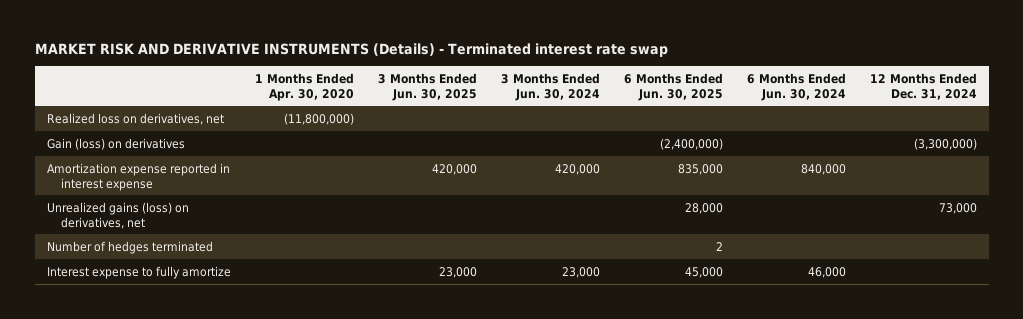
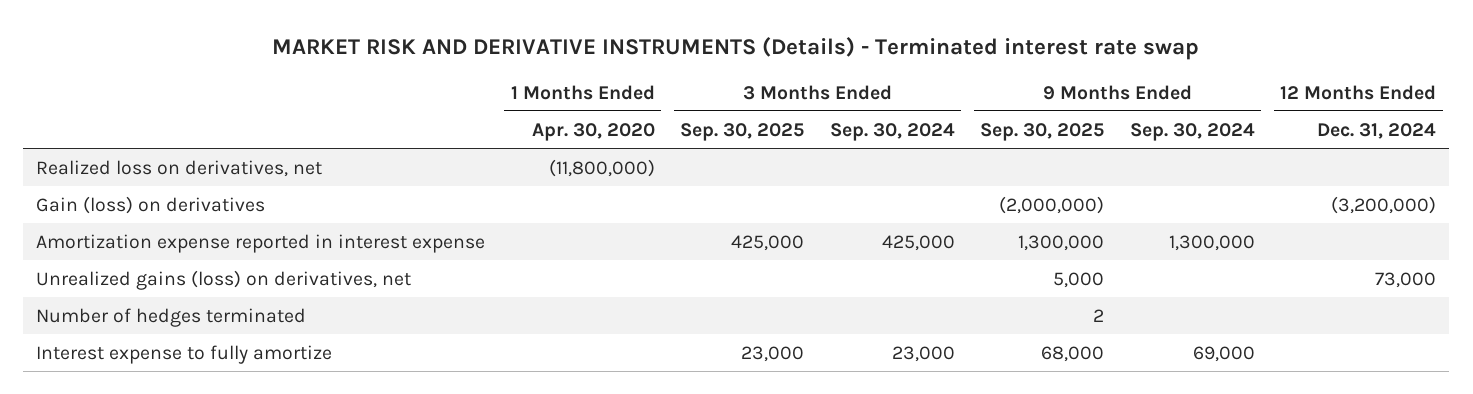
- | 1 Months Ended Apr. 30, 2020 | 3 Months Ended Jun. 30, 2025 | 3 Months Ended Jun. 30, 2024 | 6 Months Ended Jun. 30, 2025 | 6 Months Ended Jun. 30, 2024 | 12 Months Ended Dec. 31, 2024
+ | 1 Months Ended Apr. 30, 2020 | 3 Months Ended Sep. 30, 2025 | 3 Months Ended Sep. 30, 2024 | 9 Months Ended Sep. 30, 2025 | 9 Months Ended Sep. 30, 2024 | 12 Months Ended Dec. 31, 2024
- Gain (loss) on derivatives | | | | (2,400,000) | | (3,300,000)
+ Gain (loss) on derivatives | | | | (2,000,000) | | (3,200,000)

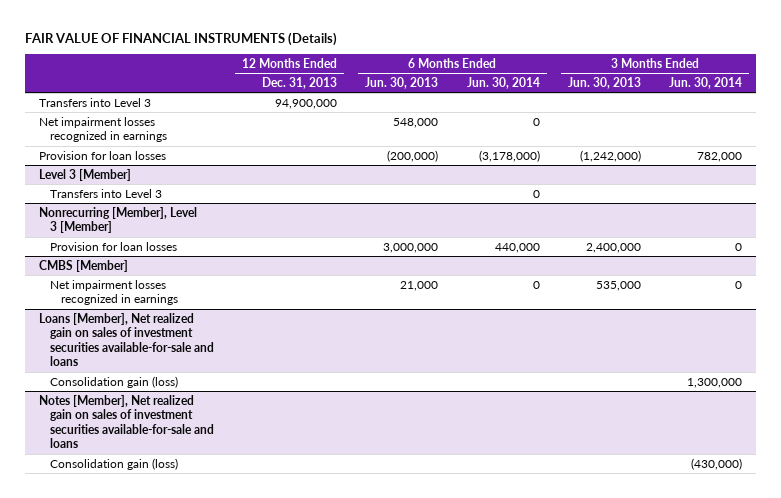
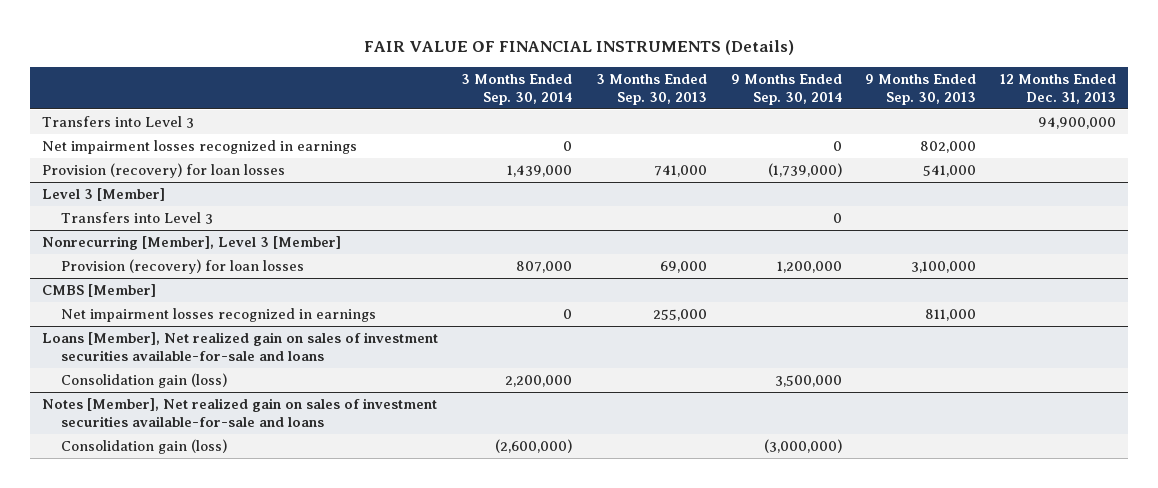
- | 12 Months Ended Dec. 31, 2013 | 6 Months Ended Jun. 30, 2013 | 6 Months Ended Jun. 30, 2014 | 3 Months Ended Jun. 30, 2013 | 3 Months Ended Jun. 30, 2014
+ | 3 Months Ended Sep. 30, 2014 | 3 Months Ended Sep. 30, 2013 | 9 Months Ended Sep. 30, 2014 | 9 Months Ended Sep. 30, 2013 | 12 Months Ended Dec. 31, 2013
- Provision for loan losses | | (200,000) | (3,178,000) | (1,242,000) | 782,000
+ Provision (recovery) for loan losses | 1,439,000 | 741,000 | (1,739,000) | 541,000 |
@ Nonrecurring [Member], Level 3 [Member]
- Provision for loan losses | | 3,000,000 | 440,000 | 2,400,000 | 0
+ Provision (recovery) for loan losses | 807,000 | 69,000 | 1,200,000 | 3,100,000 |

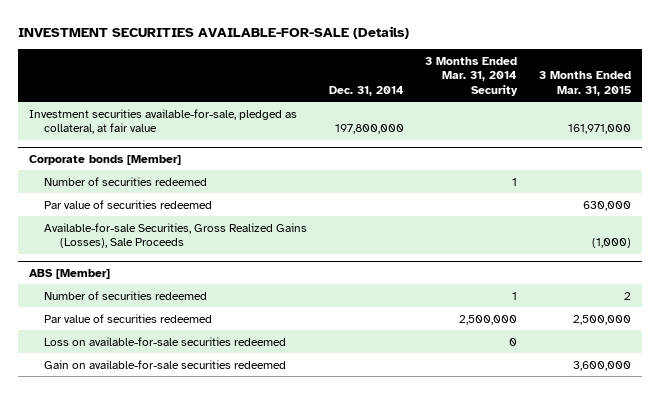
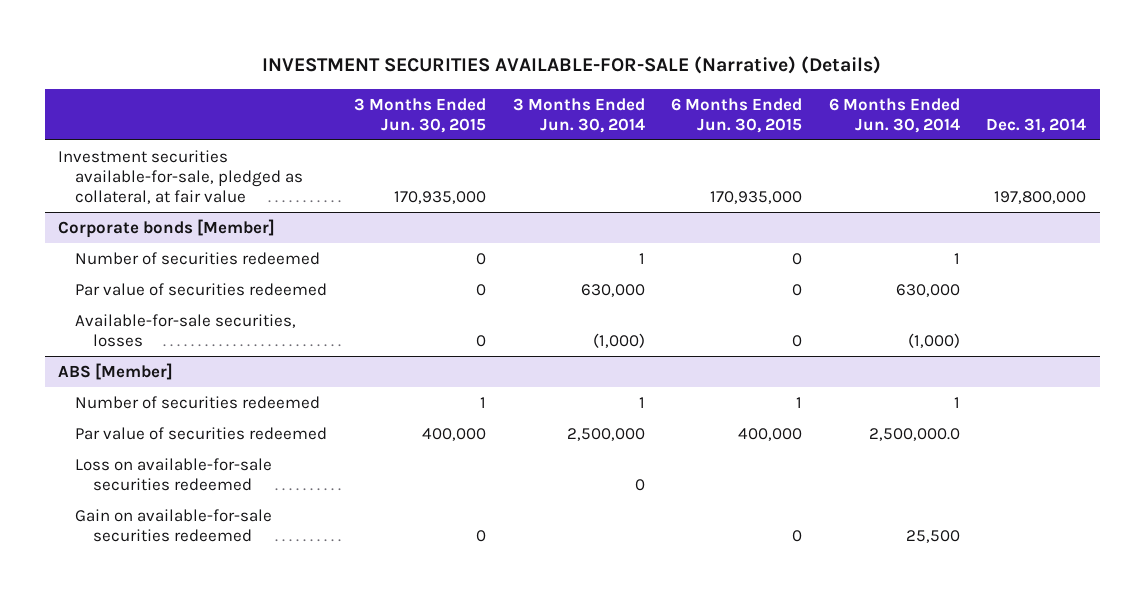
- INVESTMENT SECURITIES AVAILABLE-FOR-SALE (Details)
+ INVESTMENT SECURITIES AVAILABLE-FOR-SALE (Narrative) (Details)
- | Dec. 31, 2014 | 3 Months Ended Mar. 31, 2014 Security | 3 Months Ended Mar. 31, 2015
+ | 3 Months Ended Jun. 30, 2015 | 3 Months Ended Jun. 30, 2014 | 6 Months Ended Jun. 30, 2015 | 6 Months Ended Jun. 30, 2014 | Dec. 31, 2014
@ Corporate bonds [Member]
- Available-for-sale Securities, Gross Realized Gains (Losses), Sale Proceeds | | | (1,000)
+ Available-for-sale securities, losses | 0 | (1,000) | 0 | (1,000) |

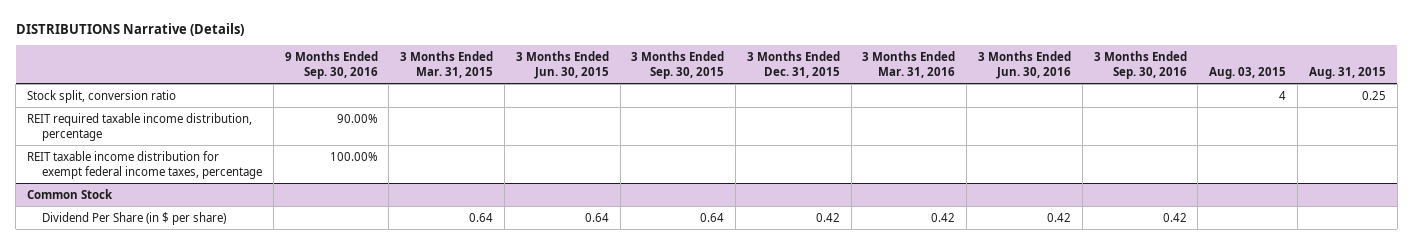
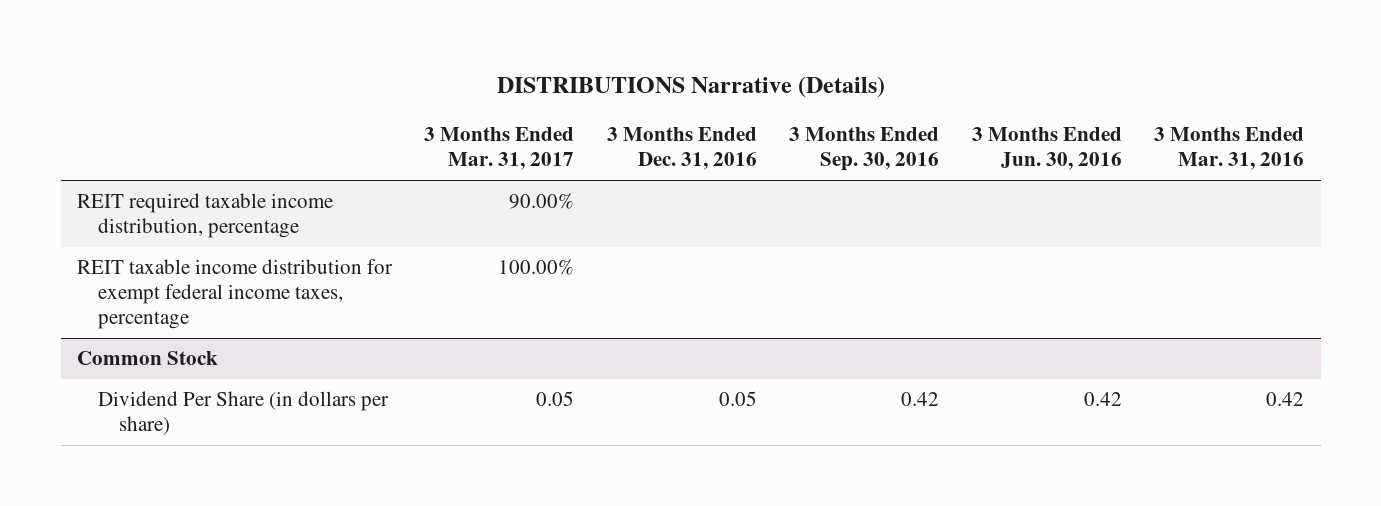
- | 9 Months Ended Sep. 30, 2016 | 3 Months Ended Mar. 31, 2015 | 3 Months Ended Jun. 30, 2015 | 3 Months Ended Sep. 30, 2015 | 3 Months Ended Dec. 31, 2015 | 3 Months Ended Mar. 31, 2016 | 3 Months Ended Jun. 30, 2016 | 3 Months Ended Sep. 30, 2016 | Aug. 03, 2015 | Aug. 31, 2015
+ | 3 Months Ended Mar. 31, 2017 | 3 Months Ended Dec. 31, 2016 | 3 Months Ended Sep. 30, 2016 | 3 Months Ended Jun. 30, 2016 | 3 Months Ended Mar. 31, 2016
- Stock split, conversion ratio | | | | | | | | | 4 | 0.25
@ Common Stock
- Dividend Per Share (in $ per share) | | 0.64 | 0.64 | 0.64 | 0.42 | 0.42 | 0.42 | 0.42 | |
+ Dividend Per Share (in dollars per share) | 0.05 | 0.05 | 0.42 | 0.42 | 0.42

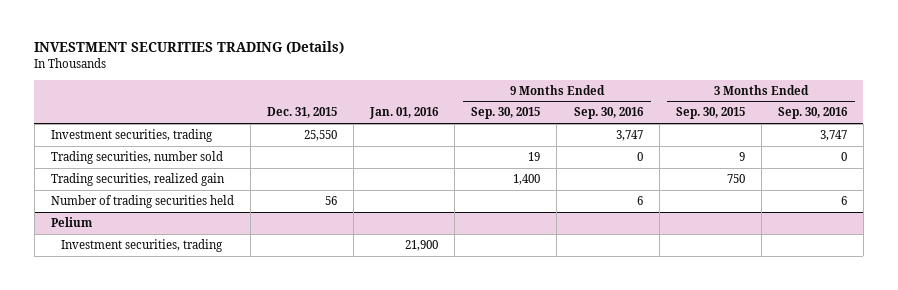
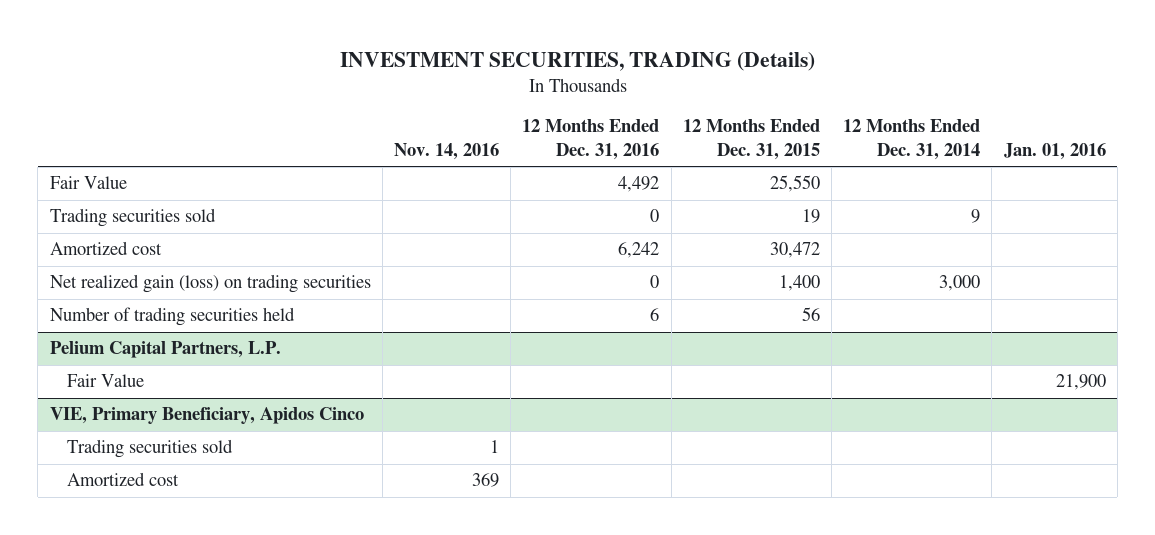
- INVESTMENT SECURITIES TRADING (Details)
+ INVESTMENT SECURITIES, TRADING (Details)
- | Dec. 31, 2015 | Jan. 01, 2016 | 9 Months Ended Sep. 30, 2015 | 9 Months Ended Sep. 30, 2016 | 3 Months Ended Sep. 30, 2015 | 3 Months Ended Sep. 30, 2016
+ | Nov. 14, 2016 | 12 Months Ended Dec. 31, 2016 | 12 Months Ended Dec. 31, 2015 | 12 Months Ended Dec. 31, 2014 | Jan. 01, 2016
- Investment securities, trading | 25,550 | | | 3,747 | | 3,747
- Trading securities, number sold | | | 19 | 0 | 9 | 0
- Trading securities, realized gain | | | 1,400 | | 750 |
+ Fair Value | | 4,492 | 25,550 | |
+ Trading securities sold | | 0 | 19 | 9 |
+ Amortized cost | | 6,242 | 30,472 | |
+ Net realized gain (loss) on trading securities | | 0 | 1,400 | 3,000 |
- Pelium
- Investment securities, trading | | 21,900 | | | |
+ Pelium Capital Partners, L.P.
+ Fair Value | | | | | 21,900
+ VIE, Primary Beneficiary, Apidos Cinco
+ Trading securities sold | 1 | | | |
+ Amortized cost | 369 | | | |

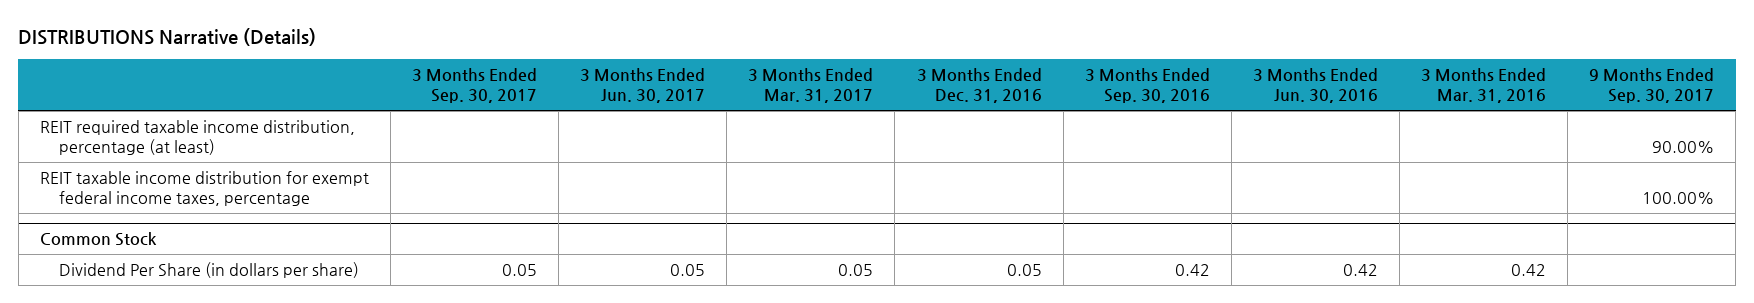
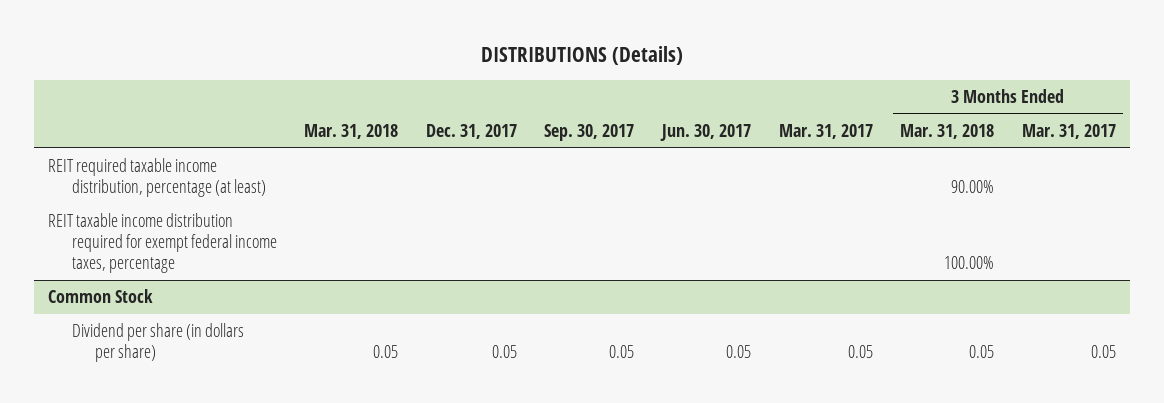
- DISTRIBUTIONS Narrative (Details)
+ DISTRIBUTIONS (Details)
- | 3 Months Ended Sep. 30, 2017 | 3 Months Ended Jun. 30, 2017 | 3 Months Ended Mar. 31, 2017 | 3 Months Ended Dec. 31, 2016 | 3 Months Ended Sep. 30, 2016 | 3 Months Ended Jun. 30, 2016 | 3 Months Ended Mar. 31, 2016 | 9 Months Ended Sep. 30, 2017
+ | Mar. 31, 2018 | Dec. 31, 2017 | Sep. 30, 2017 | Jun. 30, 2017 | Mar. 31, 2017 | 3 Months Ended Mar. 31, 2018 | 3 Months Ended Mar. 31, 2017
- REIT taxable income distribution for exempt federal income taxes, percentage | | | | | | | | 100.00%
+ REIT taxable income distribution required for exempt federal income taxes, percentage | | | | | | 100.00% |
@ Common Stock
- Dividend Per Share (in dollars per share) | 0.05 | 0.05 | 0.05 | 0.05 | 0.42 | 0.42 | 0.42 |
+ Dividend per share (in dollars per share) | 0.05 | 0.05 | 0.05 | 0.05 | 0.05 | 0.05 | 0.05

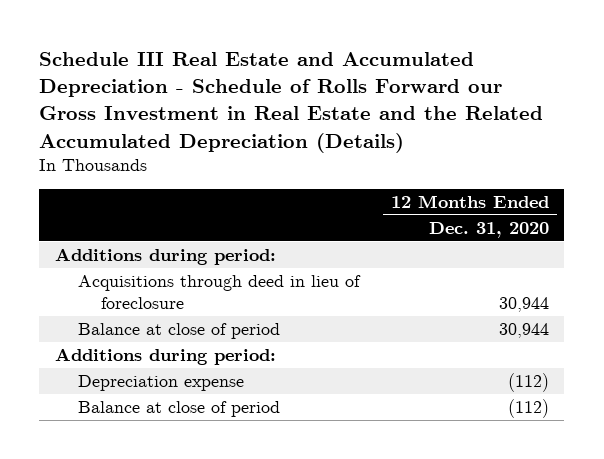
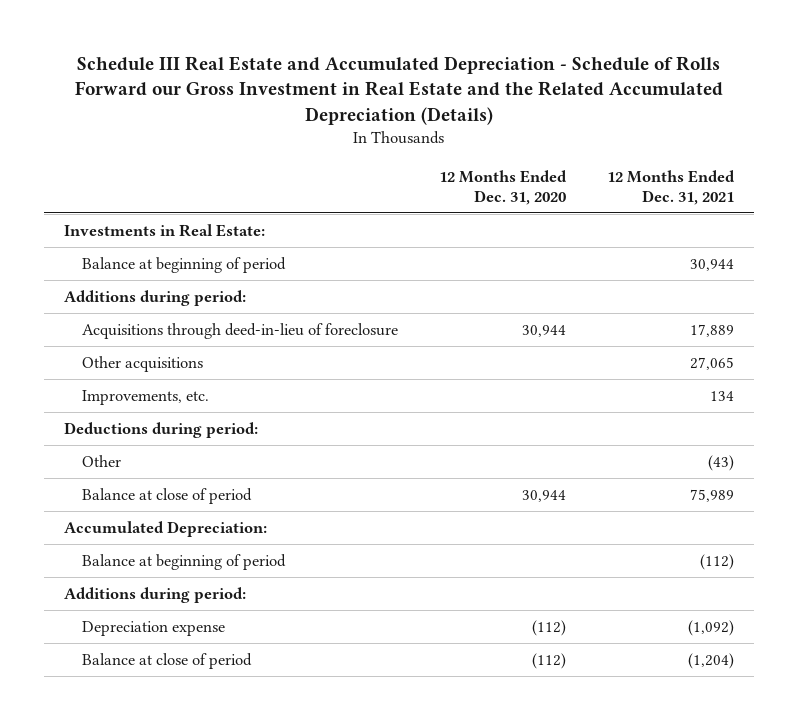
- | 12 Months Ended Dec. 31, 2020
+ | 12 Months Ended Dec. 31, 2020 | 12 Months Ended Dec. 31, 2021
+ Investments in Real Estate:
+ Balance at beginning of period | | 30,944
- Acquisitions through deed in lieu of foreclosure | 30,944
+ Acquisitions through deed-in-lieu of foreclosure | 30,944 | 17,889
+ Other acquisitions | | 27,065
+ Improvements, etc. | | 134
+ Deductions during period:
+ Other | | (43)
+ Accumulated Depreciation:
+ Balance at beginning of period | | (112)

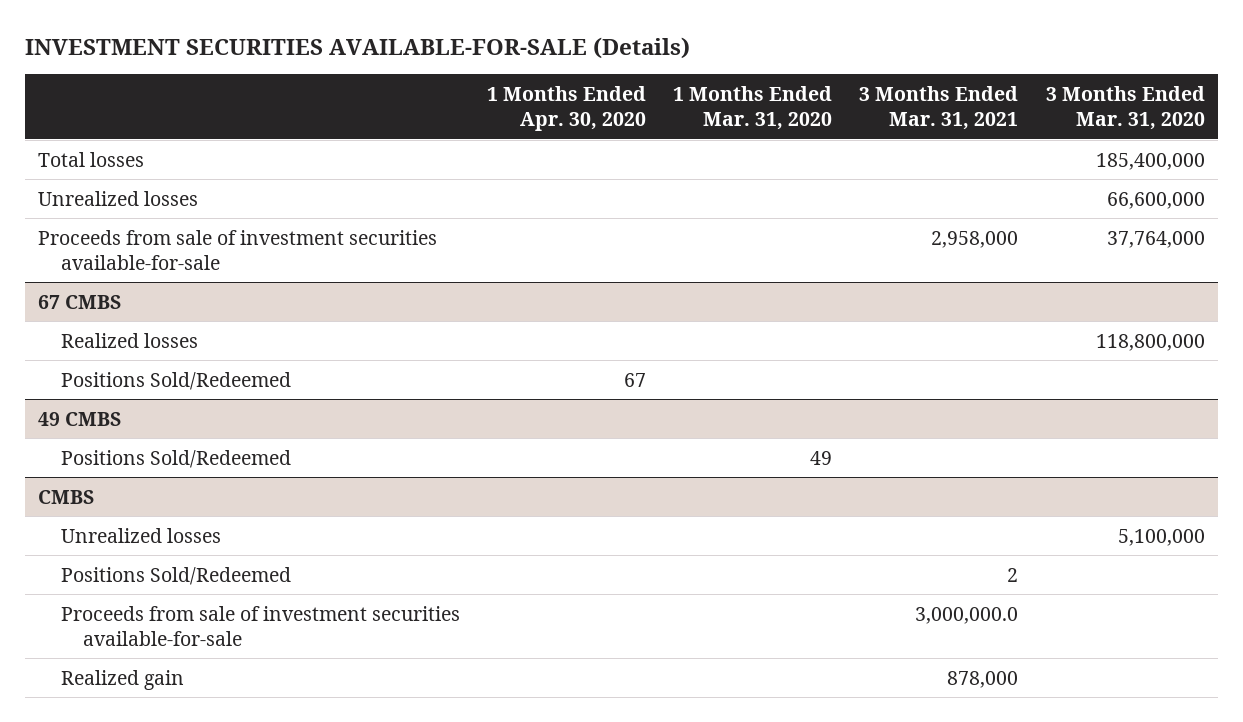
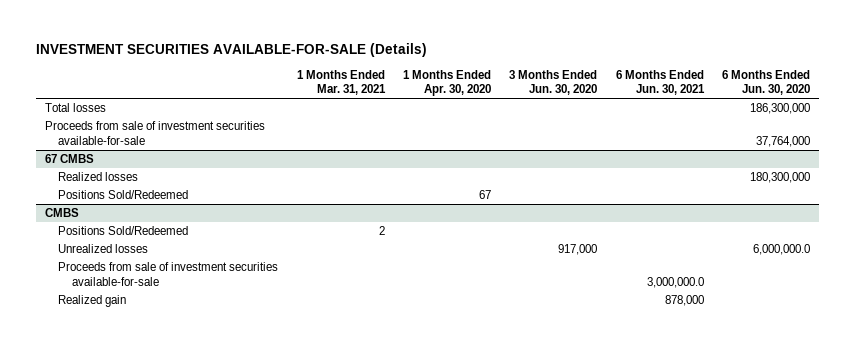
- | 1 Months Ended Apr. 30, 2020 | 1 Months Ended Mar. 31, 2020 | 3 Months Ended Mar. 31, 2021 | 3 Months Ended Mar. 31, 2020
+ | 1 Months Ended Mar. 31, 2021 | 1 Months Ended Apr. 30, 2020 | 3 Months Ended Jun. 30, 2020 | 6 Months Ended Jun. 30, 2021 | 6 Months Ended Jun. 30, 2020
- Unrealized losses | | | | 66,600,000
- 49 CMBS
- Positions Sold/Redeemed | | 49 | |
@ CMBS
moved down: Unrealized losses | | | 917,000 | | 6,000,000.0

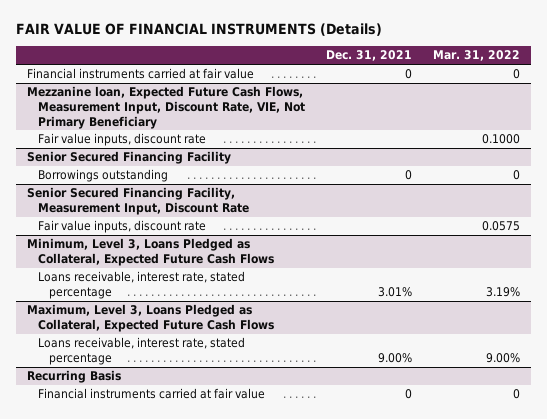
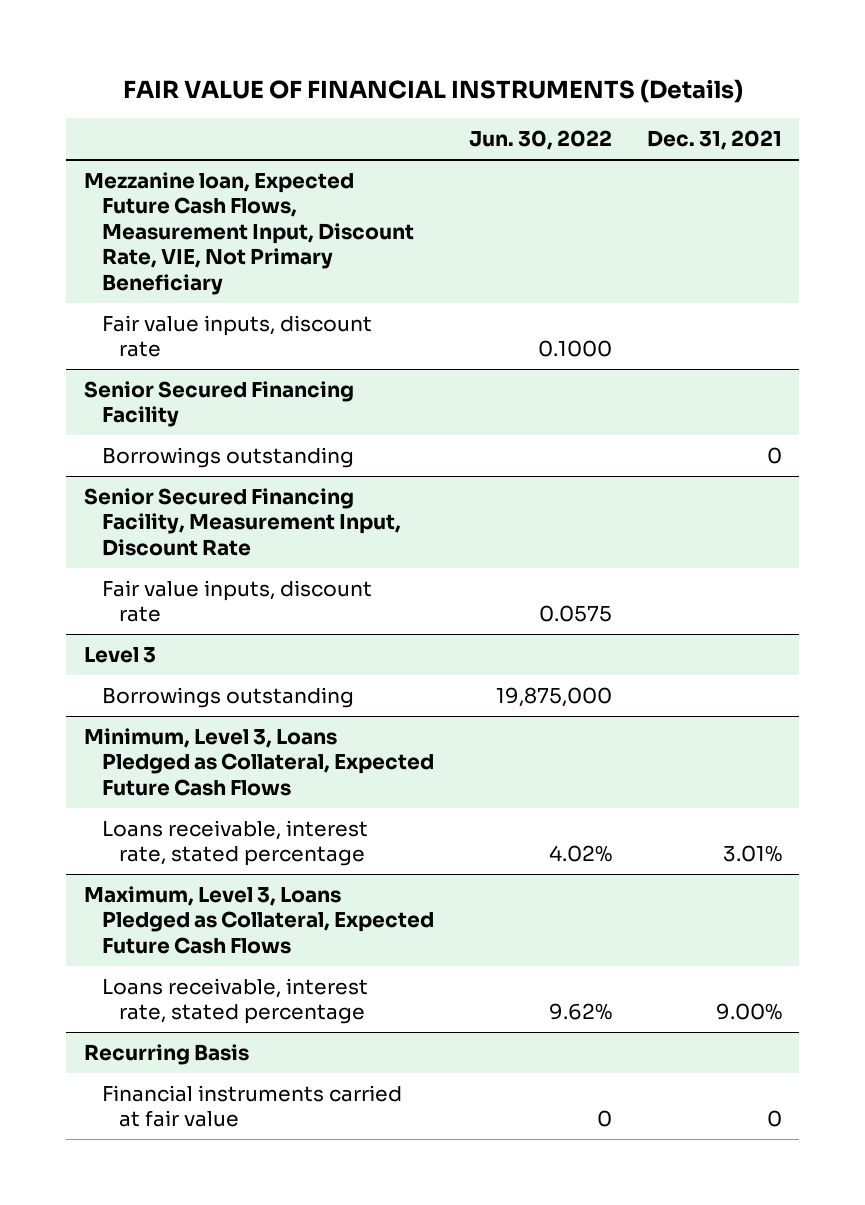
- | Dec. 31, 2021 | Mar. 31, 2022
+ | Jun. 30, 2022 | Dec. 31, 2021
- Financial instruments carried at fair value | 0 | 0
+ Level 3
+ Borrowings outstanding | 19,875,000 |

